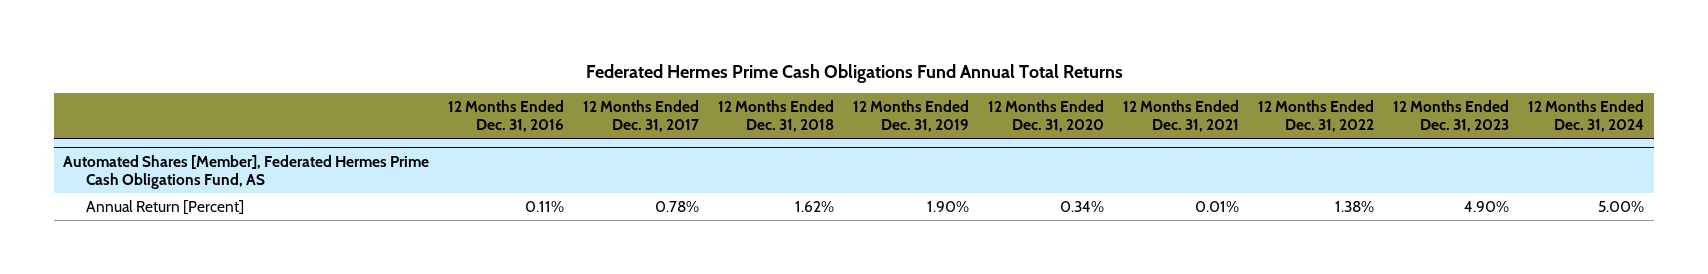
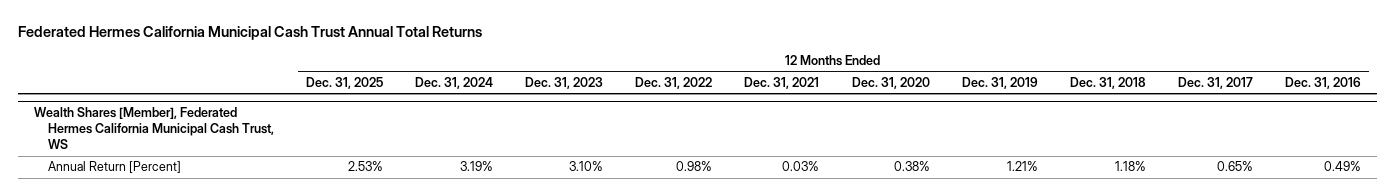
- Federated Hermes Prime Cash Obligations Fund Annual Total Returns
+ Federated Hermes California Municipal Cash Trust Annual Total Returns
- | 12 Months Ended Dec. 31, 2016 | 12 Months Ended Dec. 31, 2017 | 12 Months Ended Dec. 31, 2018 | 12 Months Ended Dec. 31, 2019 | 12 Months Ended Dec. 31, 2020 | 12 Months Ended Dec. 31, 2021 | 12 Months Ended Dec. 31, 2022 | 12 Months Ended Dec. 31, 2023 | 12 Months Ended Dec. 31, 2024
+ | 12 Months Ended Dec. 31, 2025 | 12 Months Ended Dec. 31, 2024 | 12 Months Ended Dec. 31, 2023 | 12 Months Ended Dec. 31, 2022 | 12 Months Ended Dec. 31, 2021 | 12 Months Ended Dec. 31, 2020 | 12 Months Ended Dec. 31, 2019 | 12 Months Ended Dec. 31, 2018 | 12 Months Ended Dec. 31, 2017 | 12 Months Ended Dec. 31, 2016
- Automated Shares [Member], Federated Hermes Prime Cash Obligations Fund, AS
- Annual Return [Percent] | 0.11% | 0.78% | 1.62% | 1.90% | 0.34% | 0.01% | 1.38% | 4.90% | 5.00%
+ Wealth Shares [Member], Federated Hermes California Municipal Cash Trust, WS
+ Annual Return [Percent] | 2.53% | 3.19% | 3.10% | 0.98% | 0.03% | 0.38% | 1.21% | 1.18% | 0.65% | 0.49%

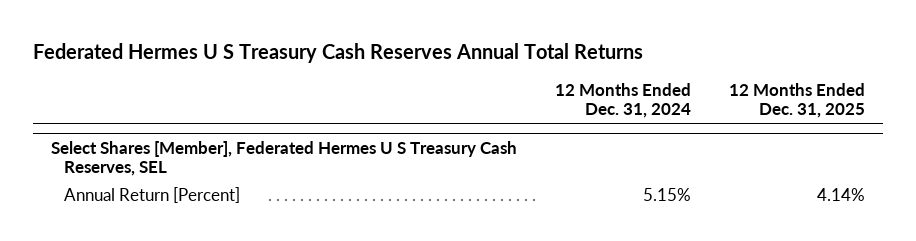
- Federated Hermes California Municipal Cash Trust Annual Total Returns
+ Federated Hermes U S Treasury Cash Reserves Annual Total Returns
- | 12 Months Ended Dec. 31, 2025 | 12 Months Ended Dec. 31, 2024 | 12 Months Ended Dec. 31, 2023 | 12 Months Ended Dec. 31, 2022 | 12 Months Ended Dec. 31, 2021 | 12 Months Ended Dec. 31, 2020 | 12 Months Ended Dec. 31, 2019 | 12 Months Ended Dec. 31, 2018 | 12 Months Ended Dec. 31, 2017 | 12 Months Ended Dec. 31, 2016
+ | 12 Months Ended Dec. 31, 2024 | 12 Months Ended Dec. 31, 2025
- Wealth Shares [Member], Federated Hermes California Municipal Cash Trust, WS
- Annual Return [Percent] | 2.53% | 3.19% | 3.10% | 0.98% | 0.03% | 0.38% | 1.21% | 1.18% | 0.65% | 0.49%
+ Select Shares [Member], Federated Hermes U S Treasury Cash Reserves, SEL
+ Annual Return [Percent] | 5.15% | 4.14%

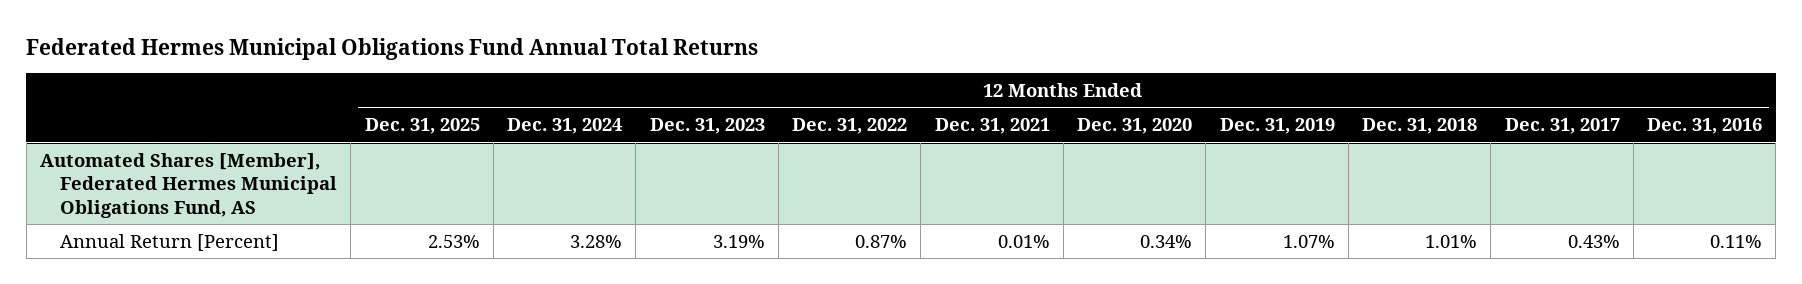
- Federated Hermes U S Treasury Cash Reserves Annual Total Returns
+ Federated Hermes Municipal Obligations Fund Annual Total Returns
- | 12 Months Ended Dec. 31, 2024 | 12 Months Ended Dec. 31, 2025
+ | 12 Months Ended Dec. 31, 2025 | 12 Months Ended Dec. 31, 2024 | 12 Months Ended Dec. 31, 2023 | 12 Months Ended Dec. 31, 2022 | 12 Months Ended Dec. 31, 2021 | 12 Months Ended Dec. 31, 2020 | 12 Months Ended Dec. 31, 2019 | 12 Months Ended Dec. 31, 2018 | 12 Months Ended Dec. 31, 2017 | 12 Months Ended Dec. 31, 2016
- Select Shares [Member], Federated Hermes U S Treasury Cash Reserves, SEL
- Annual Return [Percent] | 5.15% | 4.14%
+ Automated Shares [Member], Federated Hermes Municipal Obligations Fund, AS
+ Annual Return [Percent] | 2.53% | 3.28% | 3.19% | 0.87% | 0.01% | 0.34% | 1.07% | 1.01% | 0.43% | 0.11%

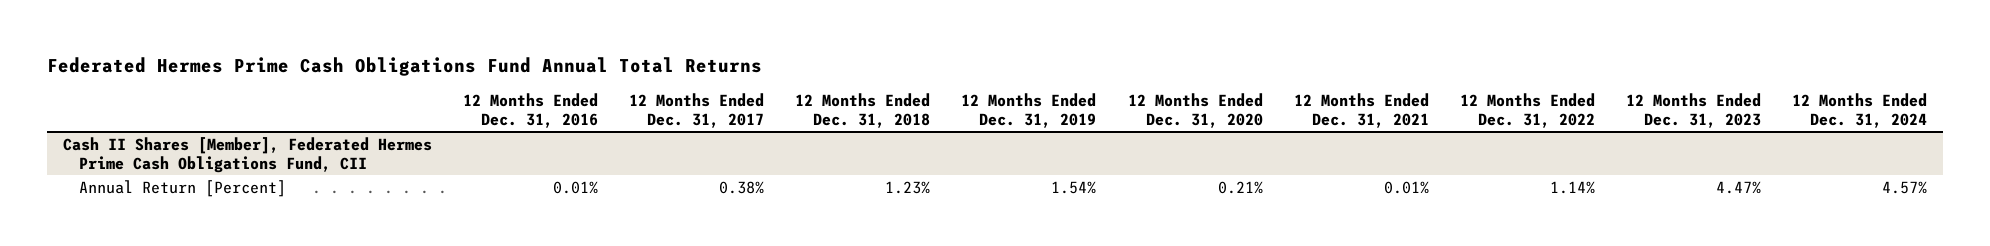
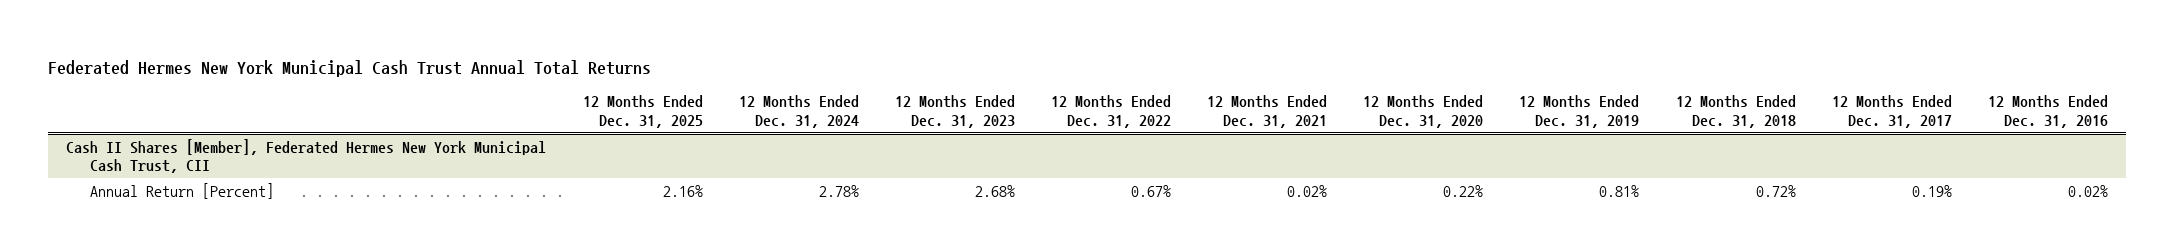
- Federated Hermes Prime Cash Obligations Fund Annual Total Returns
+ Federated Hermes New York Municipal Cash Trust Annual Total Returns
- | 12 Months Ended Dec. 31, 2016 | 12 Months Ended Dec. 31, 2017 | 12 Months Ended Dec. 31, 2018 | 12 Months Ended Dec. 31, 2019 | 12 Months Ended Dec. 31, 2020 | 12 Months Ended Dec. 31, 2021 | 12 Months Ended Dec. 31, 2022 | 12 Months Ended Dec. 31, 2023 | 12 Months Ended Dec. 31, 2024
+ | 12 Months Ended Dec. 31, 2025 | 12 Months Ended Dec. 31, 2024 | 12 Months Ended Dec. 31, 2023 | 12 Months Ended Dec. 31, 2022 | 12 Months Ended Dec. 31, 2021 | 12 Months Ended Dec. 31, 2020 | 12 Months Ended Dec. 31, 2019 | 12 Months Ended Dec. 31, 2018 | 12 Months Ended Dec. 31, 2017 | 12 Months Ended Dec. 31, 2016
- Cash II Shares [Member], Federated Hermes Prime Cash Obligations Fund, CII
- Annual Return [Percent] | 0.01% | 0.38% | 1.23% | 1.54% | 0.21% | 0.01% | 1.14% | 4.47% | 4.57%
+ Cash II Shares [Member], Federated Hermes New York Municipal Cash Trust, CII
+ Annual Return [Percent] | 2.16% | 2.78% | 2.68% | 0.67% | 0.02% | 0.22% | 0.81% | 0.72% | 0.19% | 0.02%

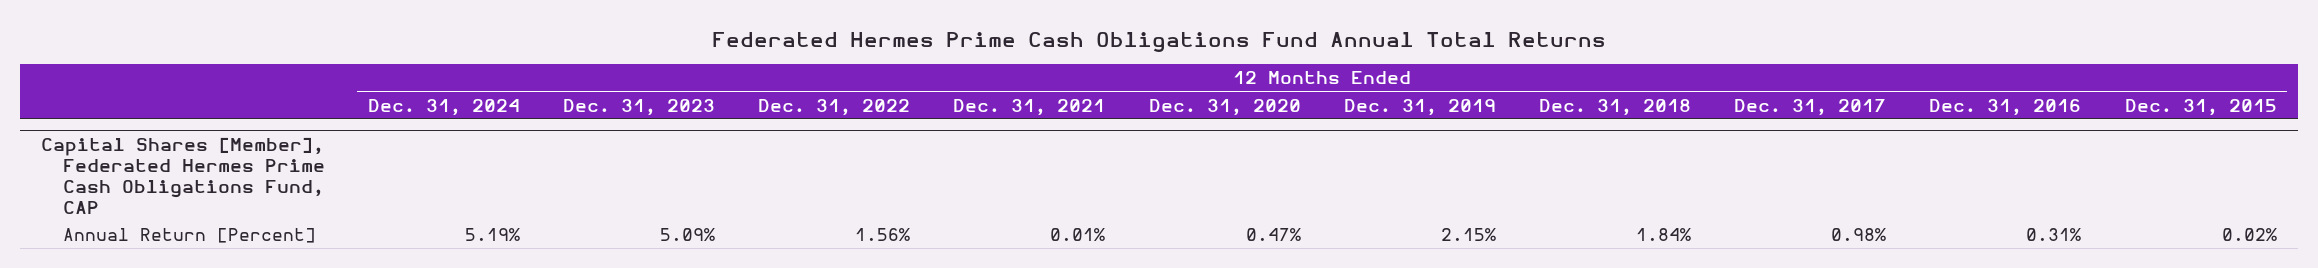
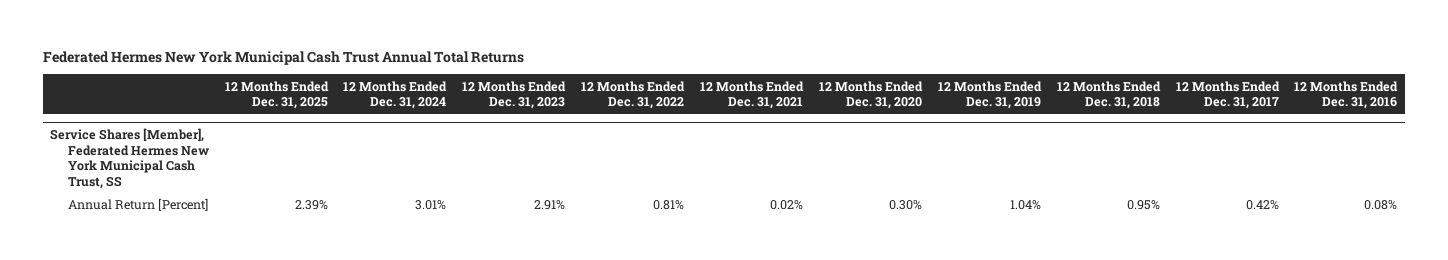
- Federated Hermes Prime Cash Obligations Fund Annual Total Returns
+ Federated Hermes New York Municipal Cash Trust Annual Total Returns
- | 12 Months Ended Dec. 31, 2024 | 12 Months Ended Dec. 31, 2023 | 12 Months Ended Dec. 31, 2022 | 12 Months Ended Dec. 31, 2021 | 12 Months Ended Dec. 31, 2020 | 12 Months Ended Dec. 31, 2019 | 12 Months Ended Dec. 31, 2018 | 12 Months Ended Dec. 31, 2017 | 12 Months Ended Dec. 31, 2016 | 12 Months Ended Dec. 31, 2015
+ | 12 Months Ended Dec. 31, 2025 | 12 Months Ended Dec. 31, 2024 | 12 Months Ended Dec. 31, 2023 | 12 Months Ended Dec. 31, 2022 | 12 Months Ended Dec. 31, 2021 | 12 Months Ended Dec. 31, 2020 | 12 Months Ended Dec. 31, 2019 | 12 Months Ended Dec. 31, 2018 | 12 Months Ended Dec. 31, 2017 | 12 Months Ended Dec. 31, 2016
- Capital Shares [Member], Federated Hermes Prime Cash Obligations Fund, CAP
- Annual Return [Percent] | 5.19% | 5.09% | 1.56% | 0.01% | 0.47% | 2.15% | 1.84% | 0.98% | 0.31% | 0.02%
+ Service Shares [Member], Federated Hermes New York Municipal Cash Trust, SS
+ Annual Return [Percent] | 2.39% | 3.01% | 2.91% | 0.81% | 0.02% | 0.30% | 1.04% | 0.95% | 0.42% | 0.08%

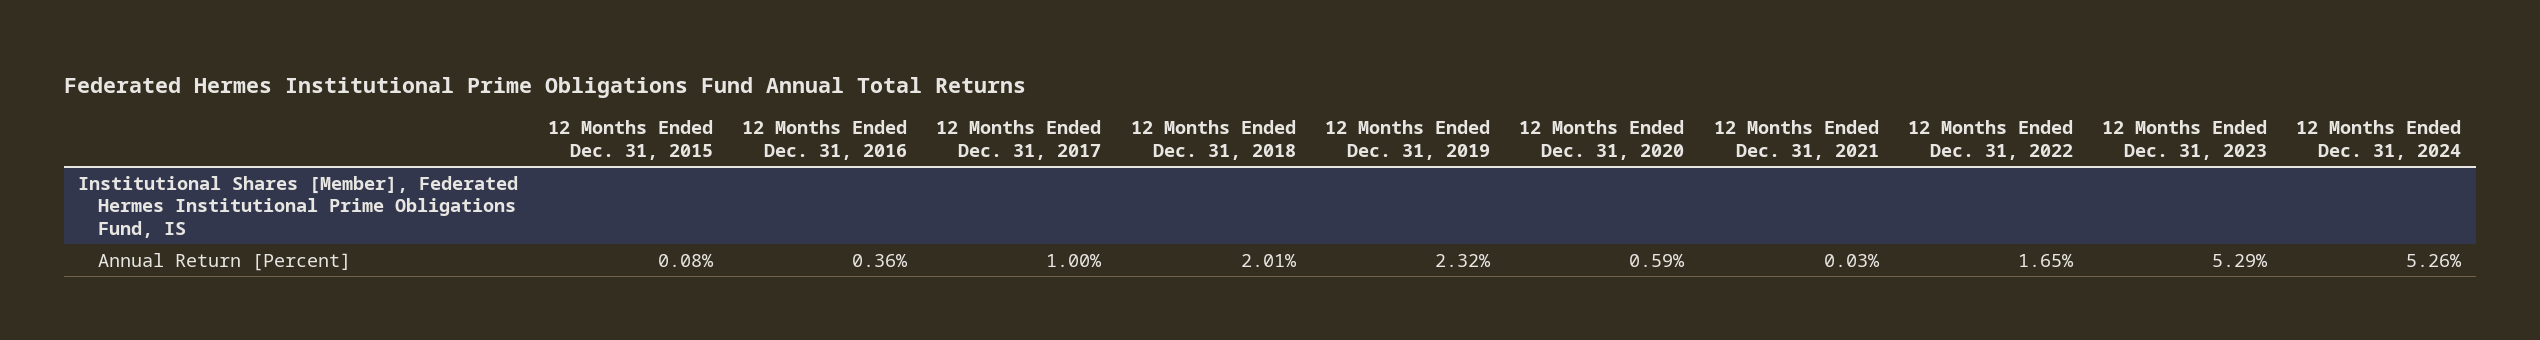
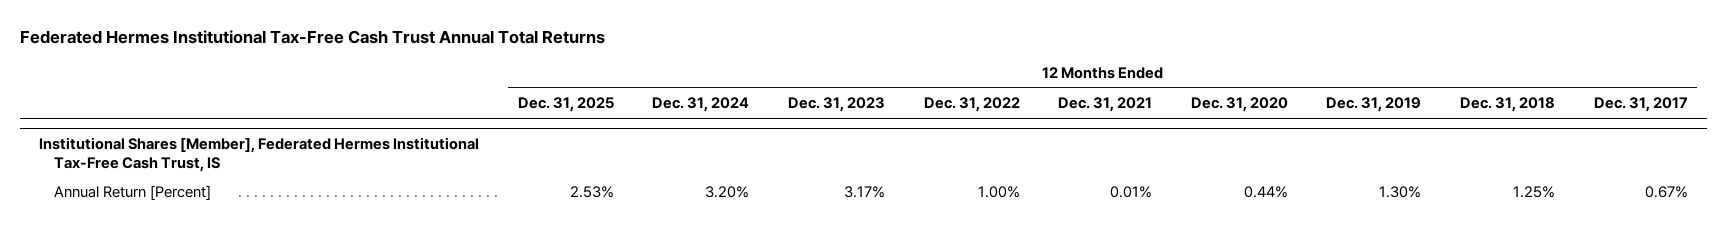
- Federated Hermes Institutional Prime Obligations Fund Annual Total Returns
+ Federated Hermes Institutional Tax-Free Cash Trust Annual Total Returns
- | 12 Months Ended Dec. 31, 2015 | 12 Months Ended Dec. 31, 2016 | 12 Months Ended Dec. 31, 2017 | 12 Months Ended Dec. 31, 2018 | 12 Months Ended Dec. 31, 2019 | 12 Months Ended Dec. 31, 2020 | 12 Months Ended Dec. 31, 2021 | 12 Months Ended Dec. 31, 2022 | 12 Months Ended Dec. 31, 2023 | 12 Months Ended Dec. 31, 2024
+ | 12 Months Ended Dec. 31, 2025 | 12 Months Ended Dec. 31, 2024 | 12 Months Ended Dec. 31, 2023 | 12 Months Ended Dec. 31, 2022 | 12 Months Ended Dec. 31, 2021 | 12 Months Ended Dec. 31, 2020 | 12 Months Ended Dec. 31, 2019 | 12 Months Ended Dec. 31, 2018 | 12 Months Ended Dec. 31, 2017
- Institutional Shares [Member], Federated Hermes Institutional Prime Obligations Fund, IS
- Annual Return [Percent] | 0.08% | 0.36% | 1.00% | 2.01% | 2.32% | 0.59% | 0.03% | 1.65% | 5.29% | 5.26%
+ Institutional Shares [Member], Federated Hermes Institutional Tax-Free Cash Trust, IS
+ Annual Return [Percent] | 2.53% | 3.20% | 3.17% | 1.00% | 0.01% | 0.44% | 1.30% | 1.25% | 0.67%

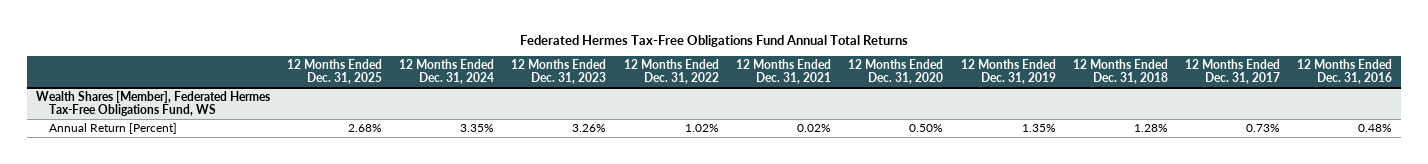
- Federated Hermes Institutional Tax-Free Cash Trust Annual Total Returns
+ Federated Hermes Tax-Free Obligations Fund Annual Total Returns
- | 12 Months Ended Dec. 31, 2025 | 12 Months Ended Dec. 31, 2024 | 12 Months Ended Dec. 31, 2023 | 12 Months Ended Dec. 31, 2022 | 12 Months Ended Dec. 31, 2021 | 12 Months Ended Dec. 31, 2020 | 12 Months Ended Dec. 31, 2019 | 12 Months Ended Dec. 31, 2018 | 12 Months Ended Dec. 31, 2017
+ | 12 Months Ended Dec. 31, 2025 | 12 Months Ended Dec. 31, 2024 | 12 Months Ended Dec. 31, 2023 | 12 Months Ended Dec. 31, 2022 | 12 Months Ended Dec. 31, 2021 | 12 Months Ended Dec. 31, 2020 | 12 Months Ended Dec. 31, 2019 | 12 Months Ended Dec. 31, 2018 | 12 Months Ended Dec. 31, 2017 | 12 Months Ended Dec. 31, 2016
- Institutional Shares [Member], Federated Hermes Institutional Tax-Free Cash Trust, IS
- Annual Return [Percent] | 2.53% | 3.20% | 3.17% | 1.00% | 0.01% | 0.44% | 1.30% | 1.25% | 0.67%
+ Wealth Shares [Member], Federated Hermes Tax-Free Obligations Fund, WS
+ Annual Return [Percent] | 2.68% | 3.35% | 3.26% | 1.02% | 0.02% | 0.50% | 1.35% | 1.28% | 0.73% | 0.48%

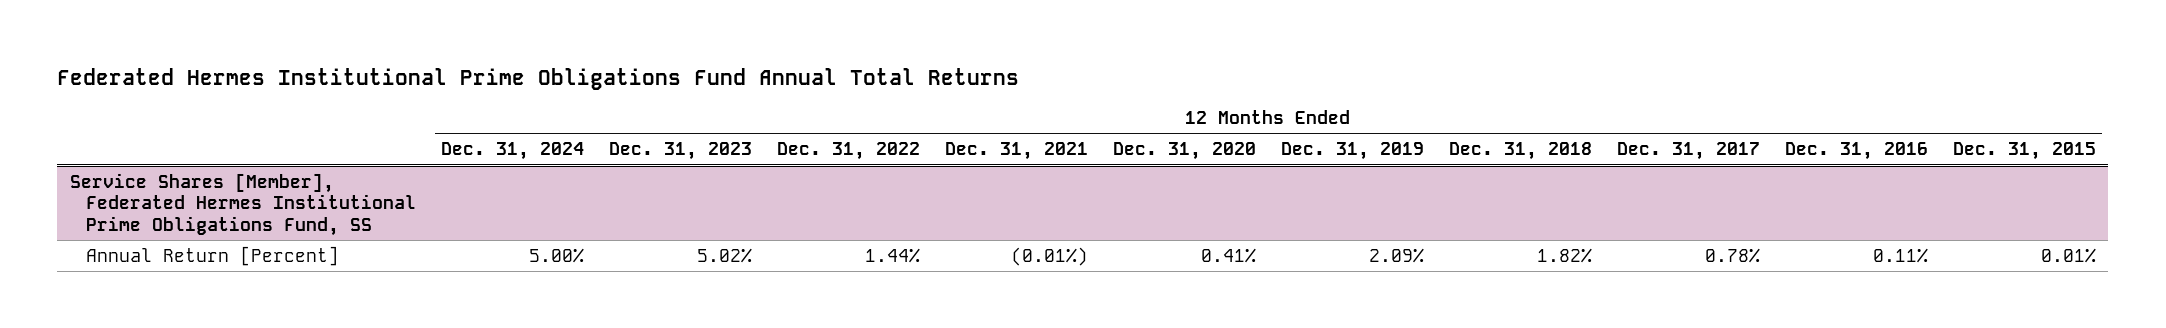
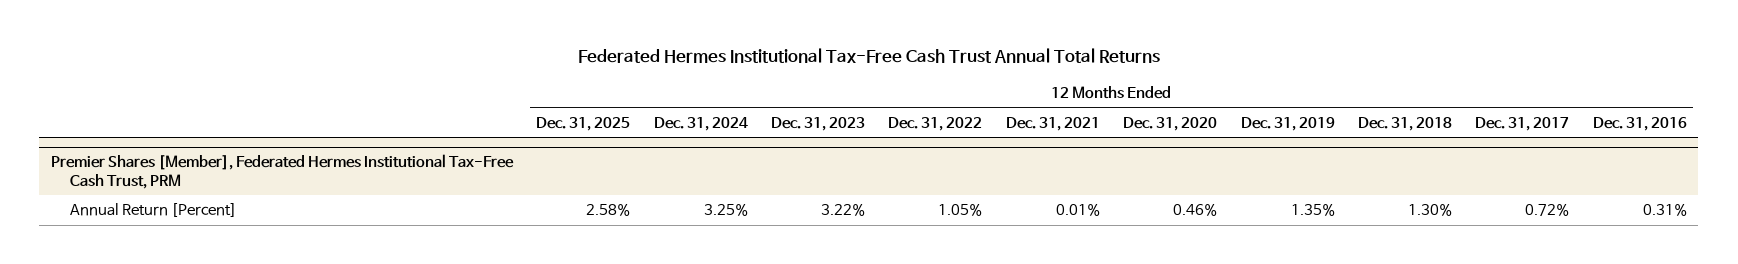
- Federated Hermes Institutional Prime Obligations Fund Annual Total Returns
+ Federated Hermes Institutional Tax-Free Cash Trust Annual Total Returns
- | 12 Months Ended Dec. 31, 2024 | 12 Months Ended Dec. 31, 2023 | 12 Months Ended Dec. 31, 2022 | 12 Months Ended Dec. 31, 2021 | 12 Months Ended Dec. 31, 2020 | 12 Months Ended Dec. 31, 2019 | 12 Months Ended Dec. 31, 2018 | 12 Months Ended Dec. 31, 2017 | 12 Months Ended Dec. 31, 2016 | 12 Months Ended Dec. 31, 2015
+ | 12 Months Ended Dec. 31, 2025 | 12 Months Ended Dec. 31, 2024 | 12 Months Ended Dec. 31, 2023 | 12 Months Ended Dec. 31, 2022 | 12 Months Ended Dec. 31, 2021 | 12 Months Ended Dec. 31, 2020 | 12 Months Ended Dec. 31, 2019 | 12 Months Ended Dec. 31, 2018 | 12 Months Ended Dec. 31, 2017 | 12 Months Ended Dec. 31, 2016
- Service Shares [Member], Federated Hermes Institutional Prime Obligations Fund, SS
- Annual Return [Percent] | 5.00% | 5.02% | 1.44% | (0.01%) | 0.41% | 2.09% | 1.82% | 0.78% | 0.11% | 0.01%
+ Premier Shares [Member], Federated Hermes Institutional Tax-Free Cash Trust, PRM
+ Annual Return [Percent] | 2.58% | 3.25% | 3.22% | 1.05% | 0.01% | 0.46% | 1.35% | 1.30% | 0.72% | 0.31%

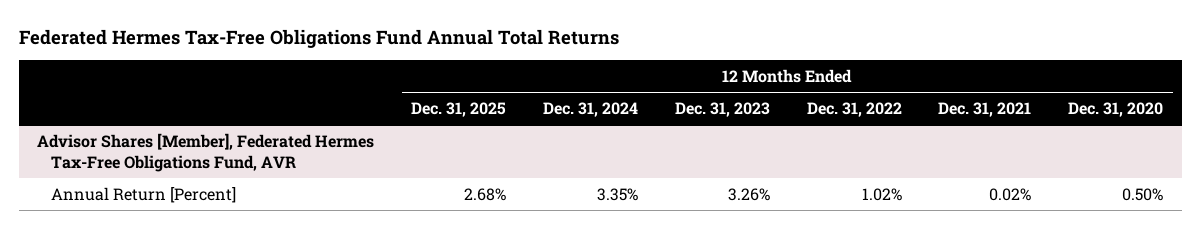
- Federated Hermes Institutional Tax-Free Cash Trust Annual Total Returns
+ Federated Hermes Tax-Free Obligations Fund Annual Total Returns
- | 12 Months Ended Dec. 31, 2025 | 12 Months Ended Dec. 31, 2024 | 12 Months Ended Dec. 31, 2023 | 12 Months Ended Dec. 31, 2022 | 12 Months Ended Dec. 31, 2021 | 12 Months Ended Dec. 31, 2020 | 12 Months Ended Dec. 31, 2019 | 12 Months Ended Dec. 31, 2018 | 12 Months Ended Dec. 31, 2017 | 12 Months Ended Dec. 31, 2016
+ | 12 Months Ended Dec. 31, 2025 | 12 Months Ended Dec. 31, 2024 | 12 Months Ended Dec. 31, 2023 | 12 Months Ended Dec. 31, 2022 | 12 Months Ended Dec. 31, 2021 | 12 Months Ended Dec. 31, 2020
- Premier Shares [Member], Federated Hermes Institutional Tax-Free Cash Trust, PRM
- Annual Return [Percent] | 2.58% | 3.25% | 3.22% | 1.05% | 0.01% | 0.46% | 1.35% | 1.30% | 0.72% | 0.31%
+ Advisor Shares [Member], Federated Hermes Tax-Free Obligations Fund, AVR
+ Annual Return [Percent] | 2.68% | 3.35% | 3.26% | 1.02% | 0.02% | 0.50%

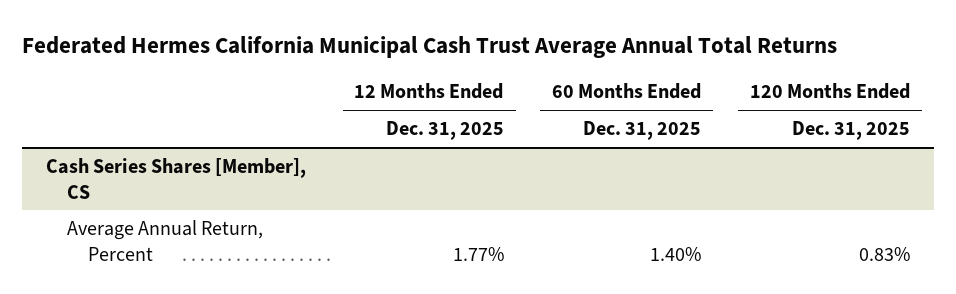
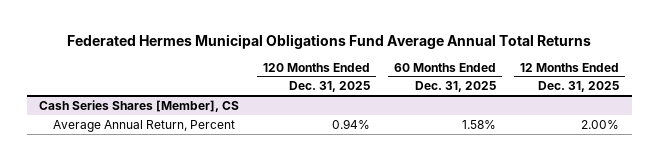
- Federated Hermes California Municipal Cash Trust Average Annual Total Returns
+ Federated Hermes Municipal Obligations Fund Average Annual Total Returns
- | 12 Months Ended Dec. 31, 2025 | 60 Months Ended Dec. 31, 2025 | 120 Months Ended Dec. 31, 2025
+ | 120 Months Ended Dec. 31, 2025 | 60 Months Ended Dec. 31, 2025 | 12 Months Ended Dec. 31, 2025
@ Cash Series Shares [Member], CS
- Average Annual Return, Percent | 1.77% | 1.40% | 0.83%
+ Average Annual Return, Percent | 0.94% | 1.58% | 2.00%

